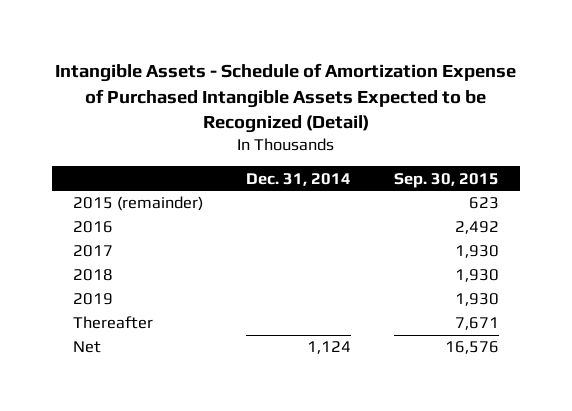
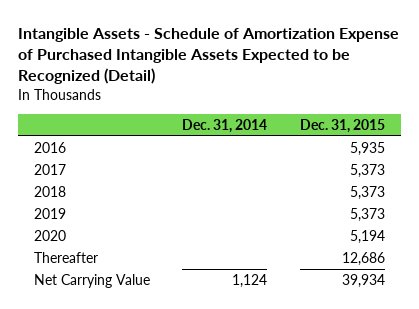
- | Dec. 31, 2014 | Sep. 30, 2015
+ | Dec. 31, 2014 | Dec. 31, 2015
- 2015 (remainder) | | 623
+ 2020 | | 5,194
- Net | 1,124 | 16,576
+ Net Carrying Value | 1,124 | 39,934

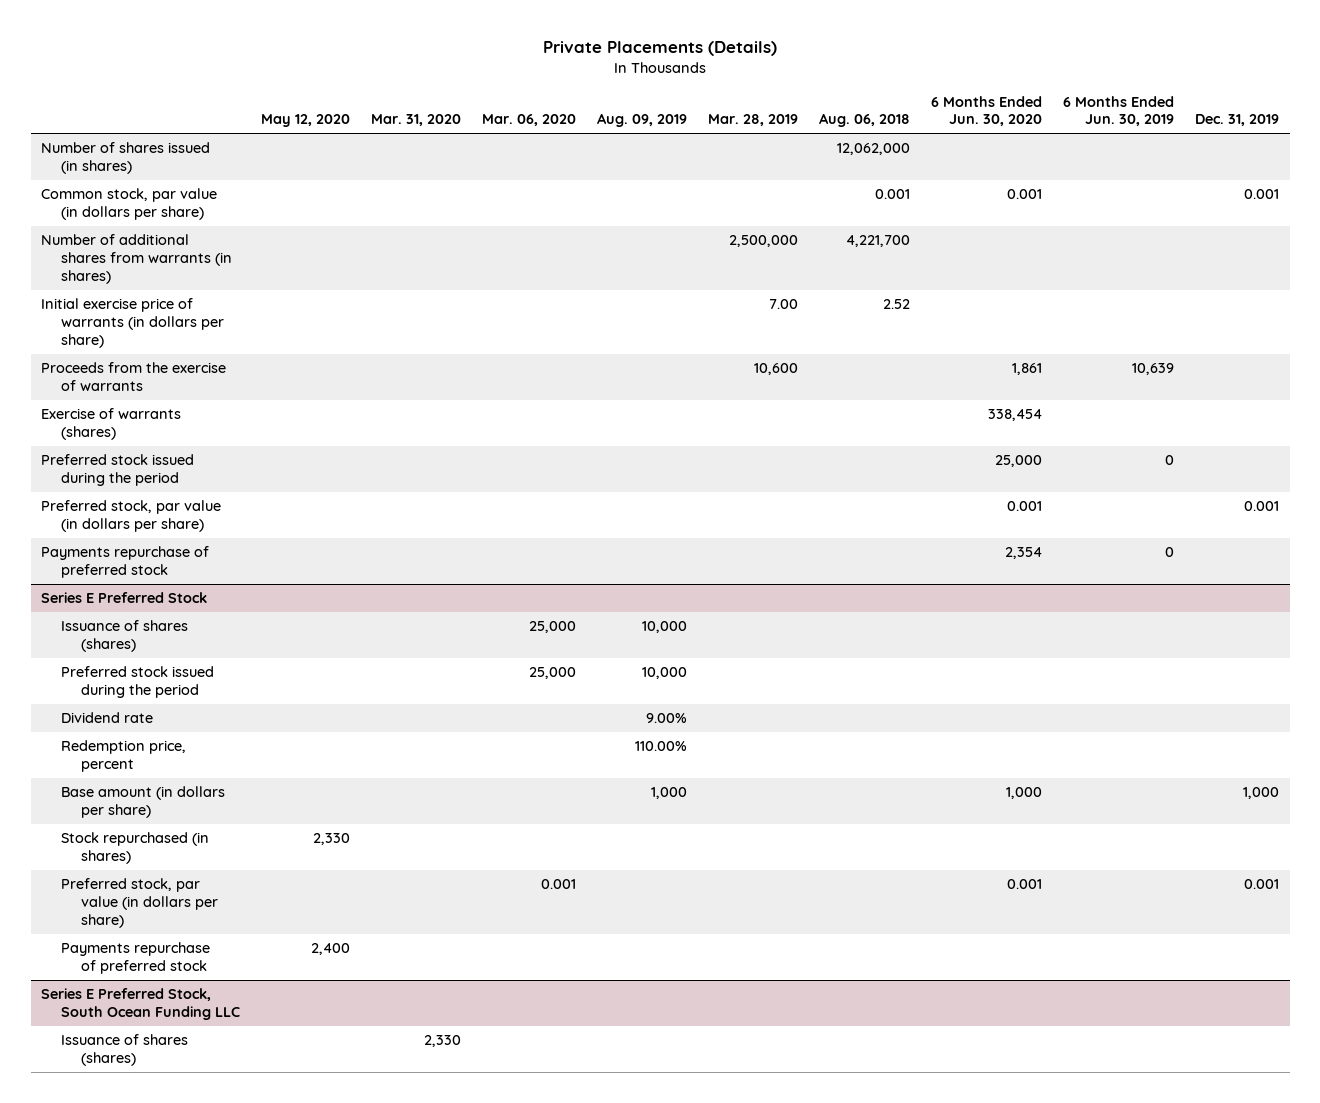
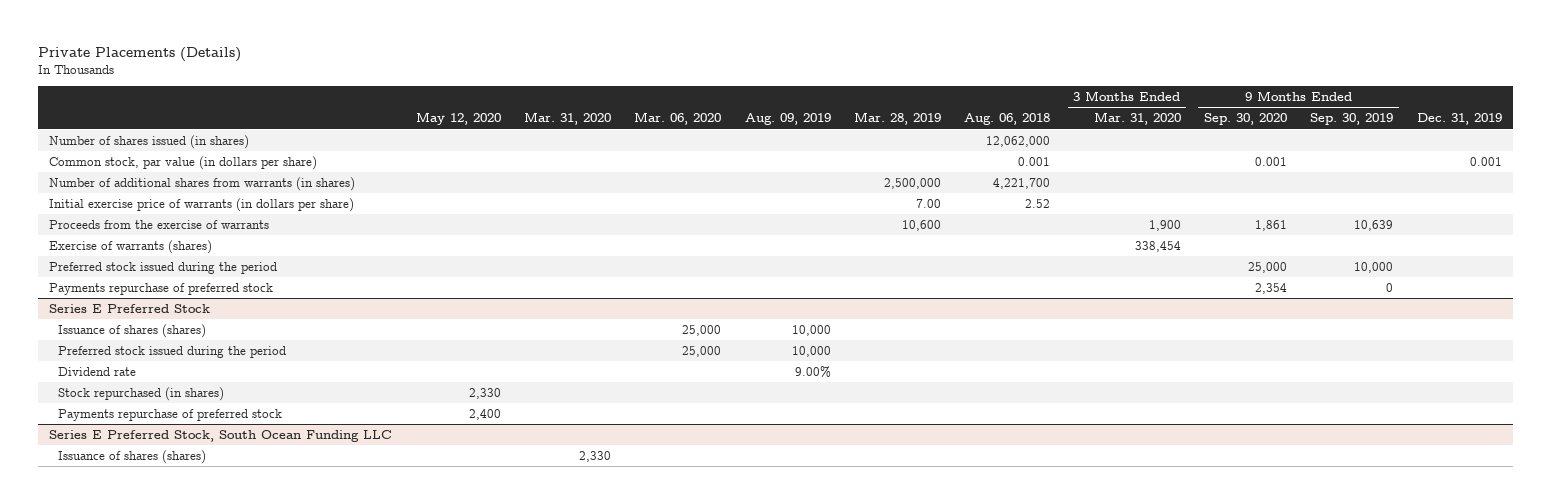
- | May 12, 2020 | Mar. 31, 2020 | Mar. 06, 2020 | Aug. 09, 2019 | Mar. 28, 2019 | Aug. 06, 2018 | 6 Months Ended Jun. 30, 2020 | 6 Months Ended Jun. 30, 2019 | Dec. 31, 2019
+ | May 12, 2020 | Mar. 31, 2020 | Mar. 06, 2020 | Aug. 09, 2019 | Mar. 28, 2019 | Aug. 06, 2018 | 3 Months Ended Mar. 31, 2020 | 9 Months Ended Sep. 30, 2020 | 9 Months Ended Sep. 30, 2019 | Dec. 31, 2019
- Preferred stock, par value (in dollars per share) | | | | | | | 0.001 | | 0.001
@ Series E Preferred Stock
- Redemption price, percent | | | | 110.00% | | | | |
- Base amount (in dollars per share) | | | | 1,000 | | | 1,000 | | 1,000
- Preferred stock, par value (in dollars per share) | | | 0.001 | | | | 0.001 | | 0.001

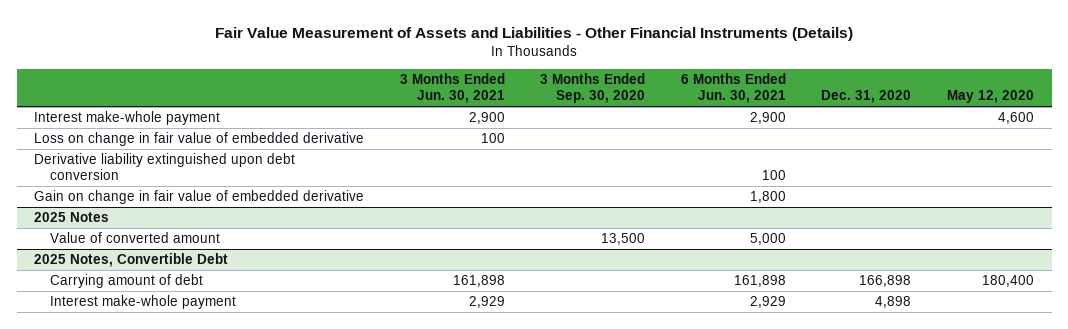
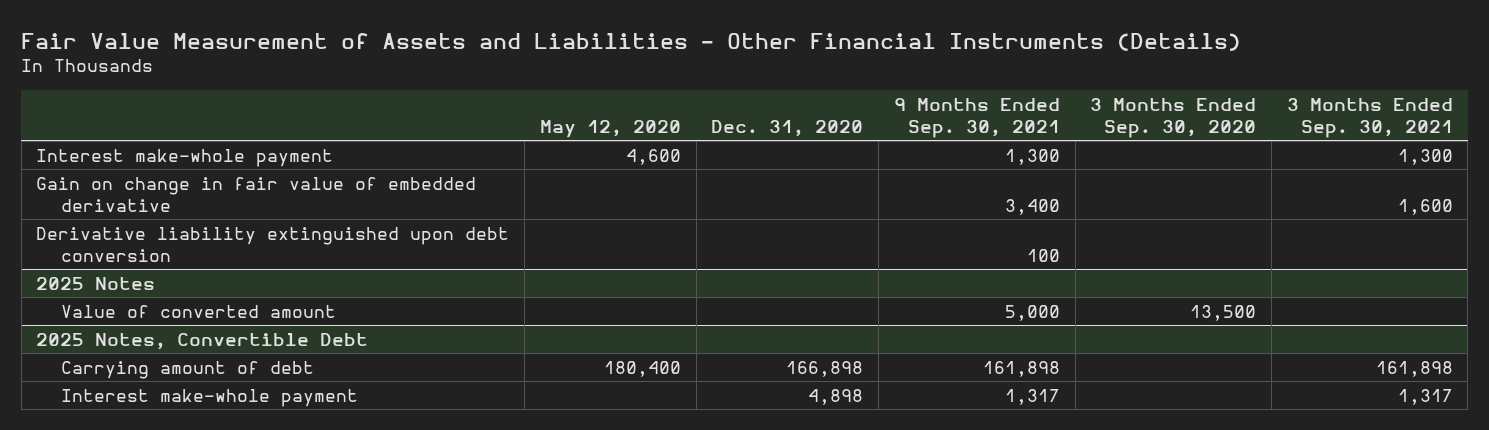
- | 3 Months Ended Jun. 30, 2021 | 3 Months Ended Sep. 30, 2020 | 6 Months Ended Jun. 30, 2021 | Dec. 31, 2020 | May 12, 2020
+ | May 12, 2020 | Dec. 31, 2020 | 9 Months Ended Sep. 30, 2021 | 3 Months Ended Sep. 30, 2020 | 3 Months Ended Sep. 30, 2021
- Loss on change in fair value of embedded derivative | 100 | | | |
moved down: Derivative liability extinguished upon debt conversion | | | 100 | |

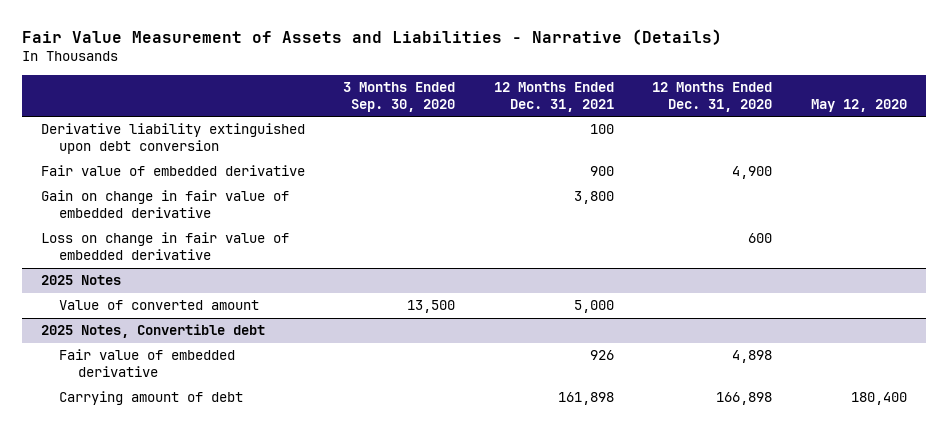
- Fair Value Measurement of Assets and Liabilities - Other Financial Instruments (Details)
+ Fair Value Measurement of Assets and Liabilities - Narrative (Details)
- | May 12, 2020 | Dec. 31, 2020 | 9 Months Ended Sep. 30, 2021 | 3 Months Ended Sep. 30, 2020 | 3 Months Ended Sep. 30, 2021
+ | 3 Months Ended Sep. 30, 2020 | 12 Months Ended Dec. 31, 2021 | 12 Months Ended Dec. 31, 2020 | May 12, 2020
- Interest make-whole payment | 4,600 | | 1,300 | | 1,300
+ Fair value of embedded derivative | | 900 | 4,900 |
moved down: Gain on change in fair value of embedded derivative | | 3,800 | |
+ Loss on change in fair value of embedded derivative | | | 600 |
- 2025 Notes, Convertible Debt
+ 2025 Notes, Convertible debt
+ Fair value of embedded derivative | | 926 | 4,898 |
- Interest make-whole payment | | 4,898 | 1,317 | | 1,317

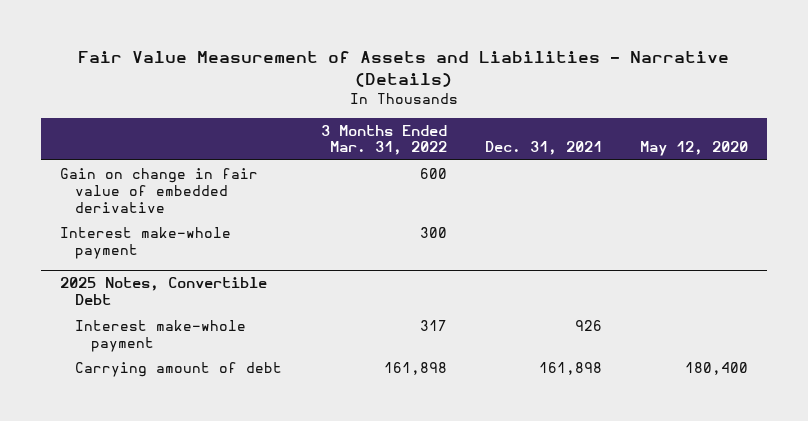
- | 3 Months Ended Sep. 30, 2020 | 12 Months Ended Dec. 31, 2021 | 12 Months Ended Dec. 31, 2020 | May 12, 2020
+ | 3 Months Ended Mar. 31, 2022 | Dec. 31, 2021 | May 12, 2020
- Derivative liability extinguished upon debt conversion | | 100 | |
- Fair value of embedded derivative | | 900 | 4,900 |
- Loss on change in fair value of embedded derivative | | | 600 |
- 2025 Notes
- Value of converted amount | 13,500 | 5,000 | |
- 2025 Notes, Convertible debt
- Fair value of embedded derivative | | 926 | 4,898 |
+ Interest make-whole payment | 300 | |
+ 2025 Notes, Convertible Debt
+ Interest make-whole payment | 317 | 926 |

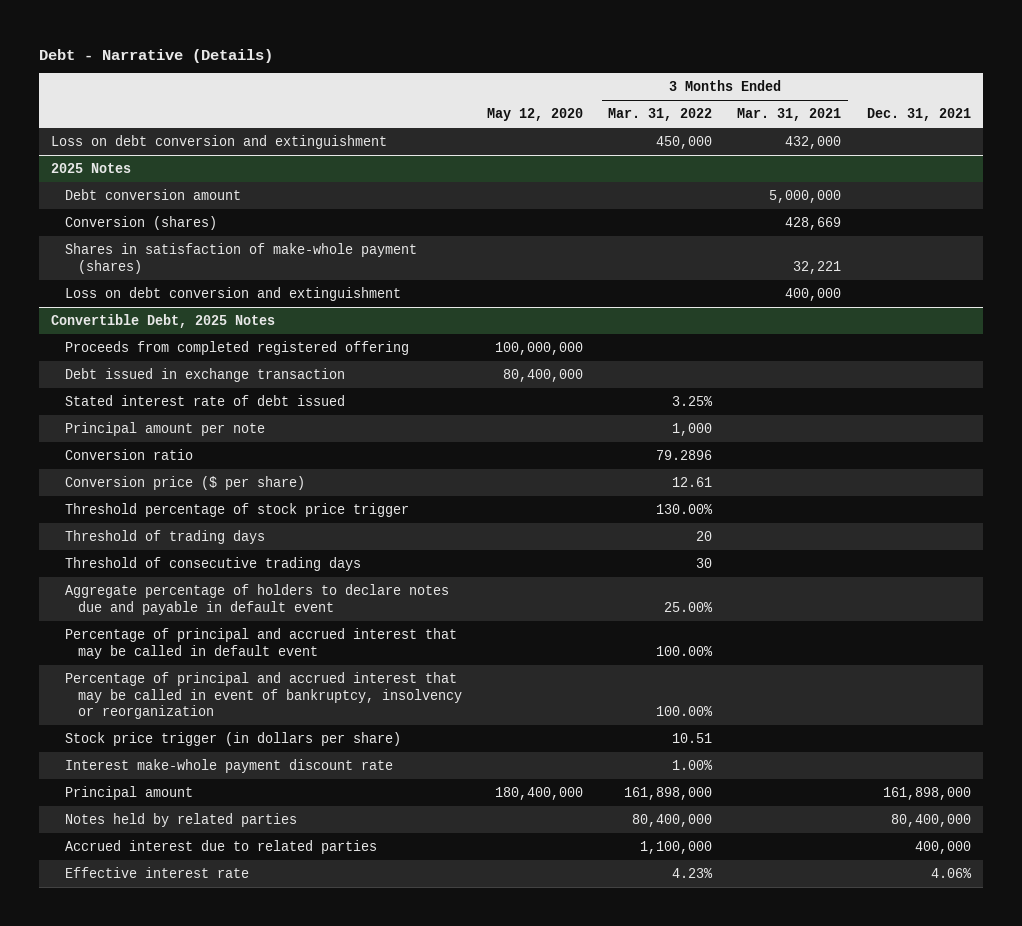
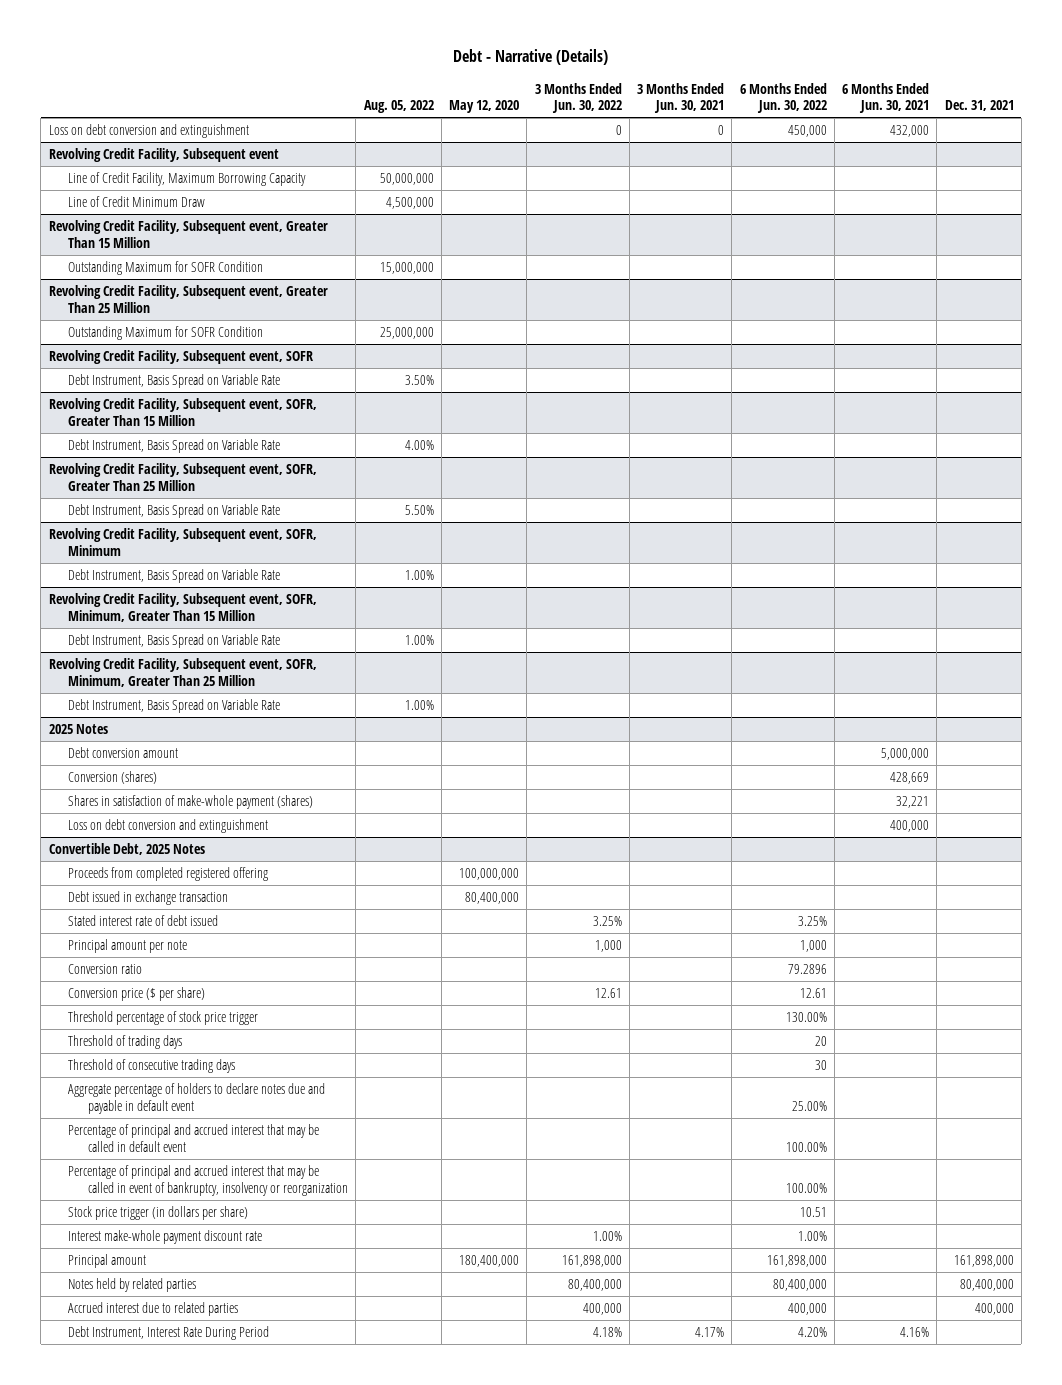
- | May 12, 2020 | 3 Months Ended Mar. 31, 2022 | 3 Months Ended Mar. 31, 2021 | Dec. 31, 2021
+ | Aug. 05, 2022 | May 12, 2020 | 3 Months Ended Jun. 30, 2022 | 3 Months Ended Jun. 30, 2021 | 6 Months Ended Jun. 30, 2022 | 6 Months Ended Jun. 30, 2021 | Dec. 31, 2021
+ Revolving Credit Facility, Subsequent event
+ Line of Credit Facility, Maximum Borrowing Capacity | 50,000,000 | | | | | |
+ Line of Credit Minimum Draw | 4,500,000 | | | | | |
+ Revolving Credit Facility, Subsequent event, Greater Than 15 Million
+ Outstanding Maximum for SOFR Condition | 15,000,000 | | | | | |
+ Revolving Credit Facility, Subsequent event, Greater Than 25 Million
+ Outstanding Maximum for SOFR Condition | 25,000,000 | | | | | |
+ Revolving Credit Facility, Subsequent event, SOFR
+ Debt Instrument, Basis Spread on Variable Rate | 3.50% | | | | | |
+ Revolving Credit Facility, Subsequent event, SOFR, Greater Than 15 Million
+ Debt Instrument, Basis Spread on Variable Rate | 4.00% | | | | | |
+ Revolving Credit Facility, Subsequent event, SOFR, Greater Than 25 Million
+ Debt Instrument, Basis Spread on Variable Rate | 5.50% | | | | | |
+ Revolving Credit Facility, Subsequent event, SOFR, Minimum
+ Debt Instrument, Basis Spread on Variable Rate | 1.00% | | | | | |
+ Revolving Credit Facility, Subsequent event, SOFR, Minimum, Greater Than 15 Million
+ Debt Instrument, Basis Spread on Variable Rate | 1.00% | | | | | |
+ Revolving Credit Facility, Subsequent event, SOFR, Minimum, Greater Than 25 Million
+ Debt Instrument, Basis Spread on Variable Rate | 1.00% | | | | | |
@ Convertible Debt, 2025 Notes
- Effective interest rate | | 4.23% | | 4.06%
+ Debt Instrument, Interest Rate During Period | | | 4.18% | 4.17% | 4.20% | 4.16% |

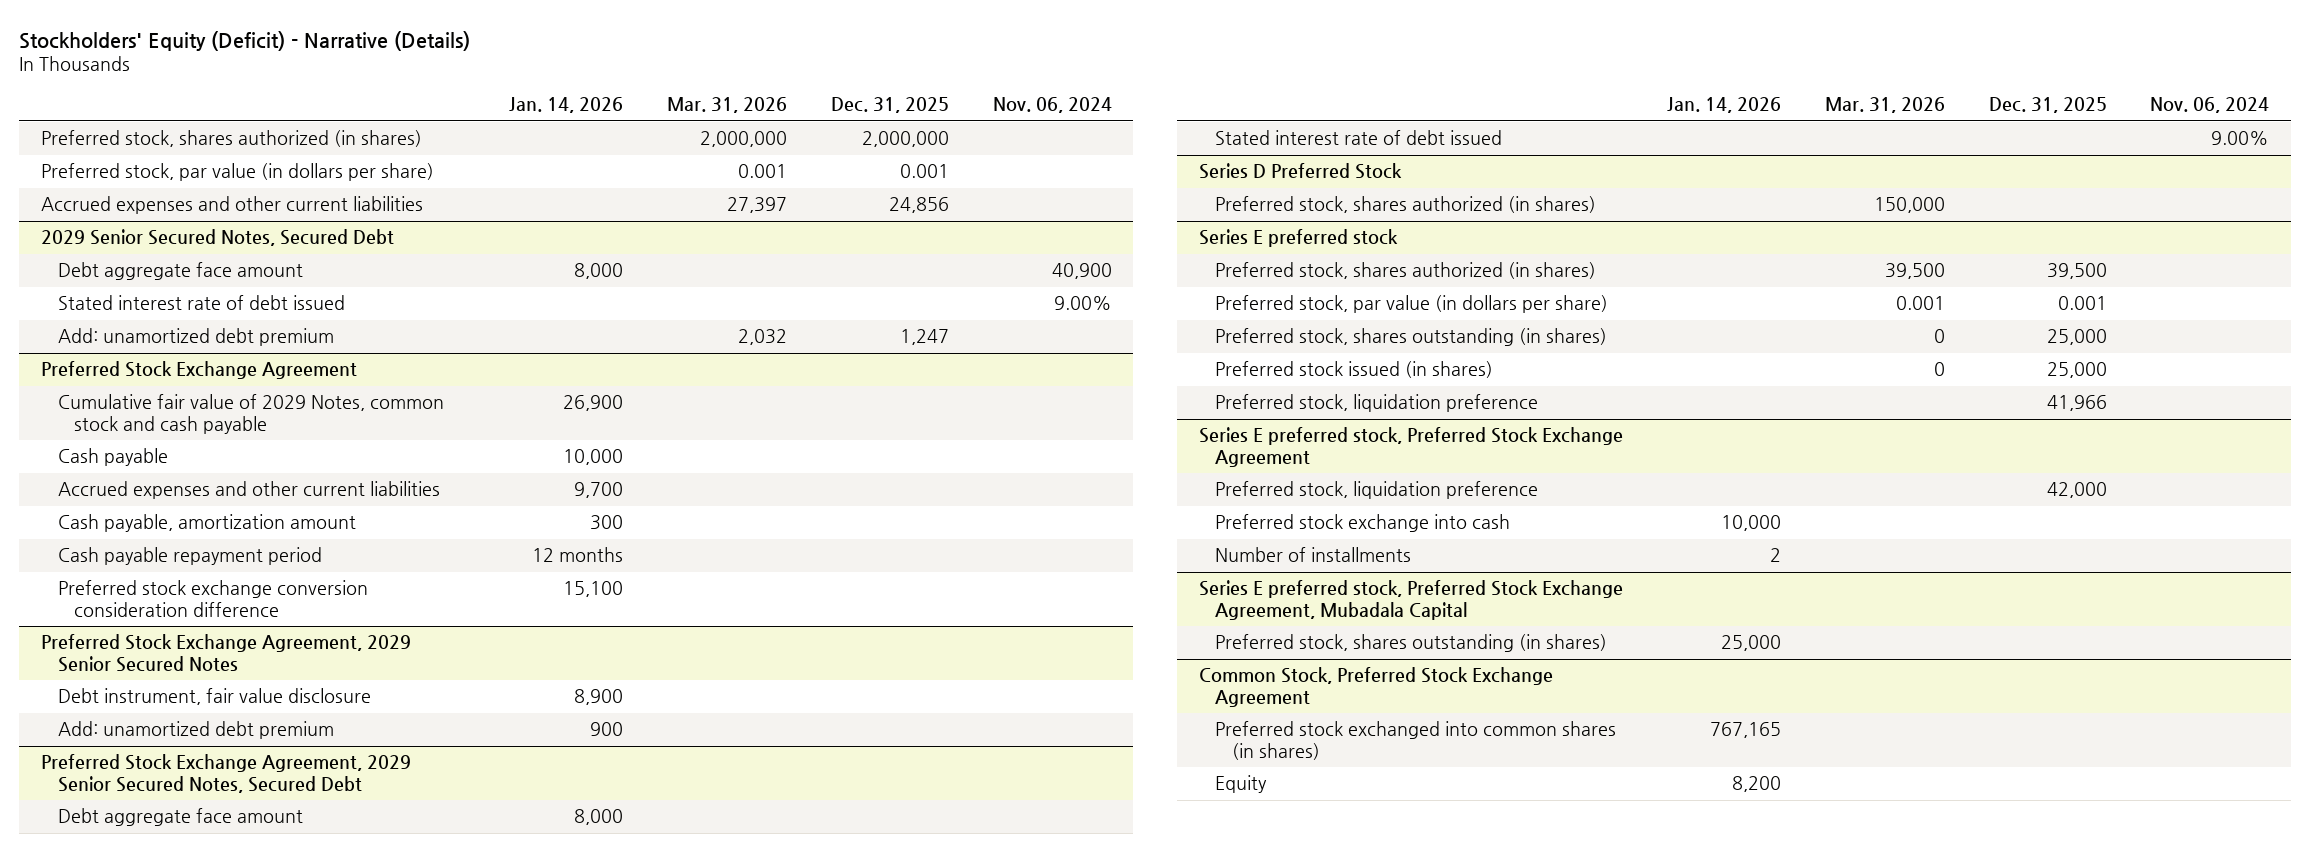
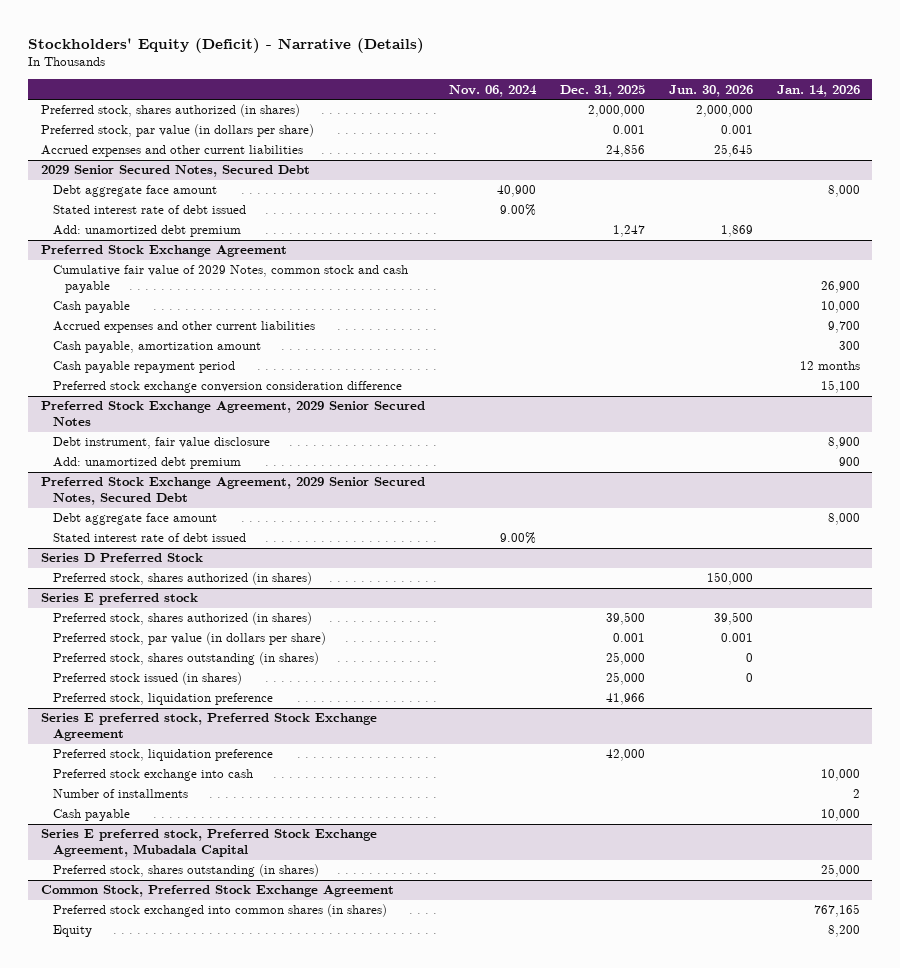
- | Jan. 14, 2026 | Mar. 31, 2026 | Dec. 31, 2025 | Nov. 06, 2024
+ | Nov. 06, 2024 | Dec. 31, 2025 | Jun. 30, 2026 | Jan. 14, 2026
@ Series E preferred stock, Preferred Stock Exchange Agreement
+ Cash payable | | | | 10,000

